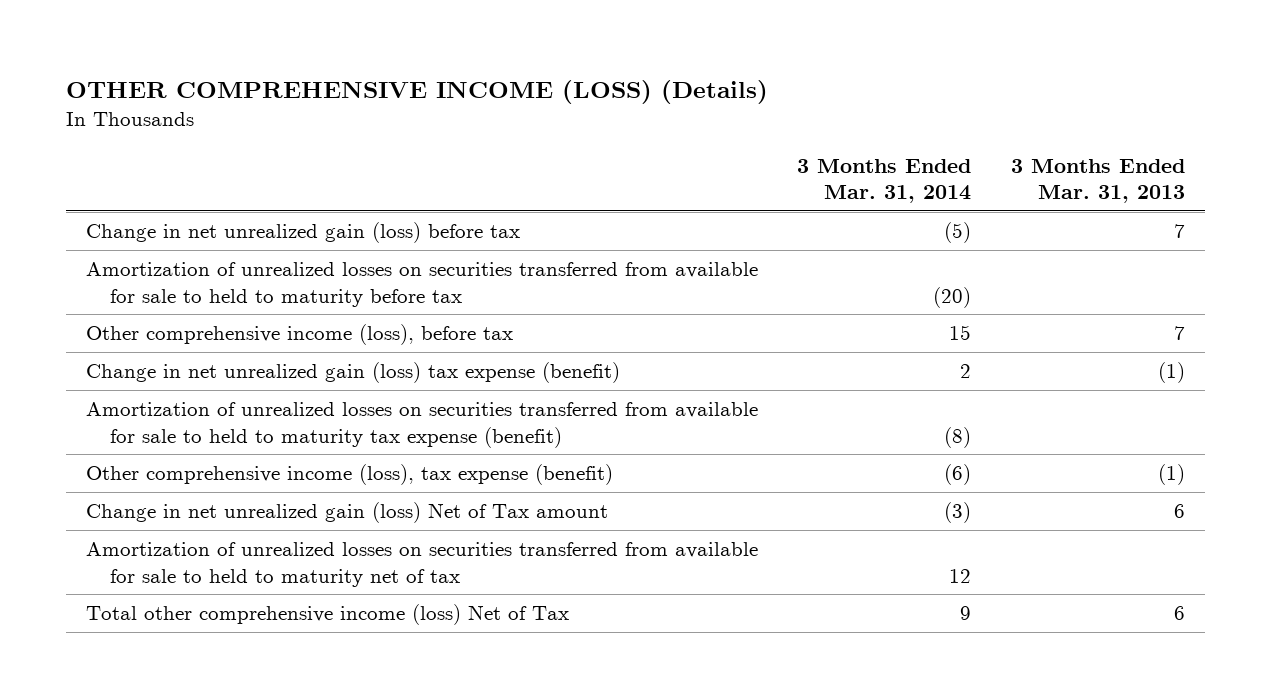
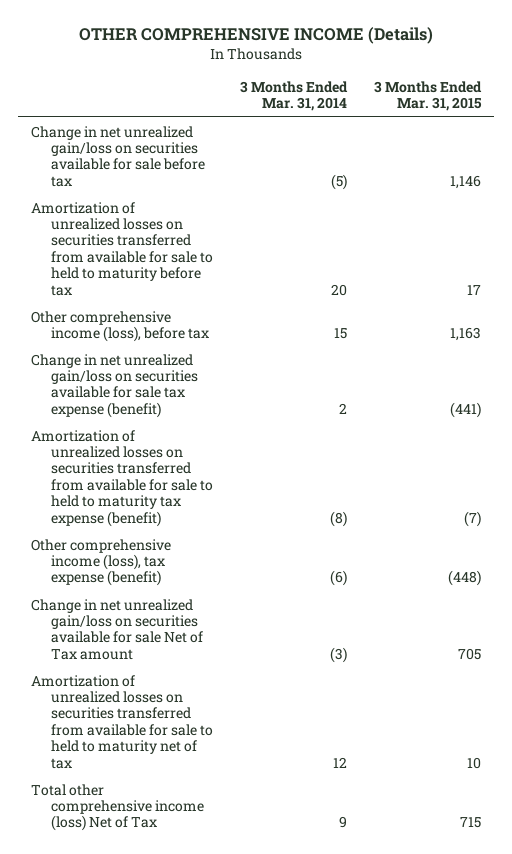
- OTHER COMPREHENSIVE INCOME (LOSS) (Details)
+ OTHER COMPREHENSIVE INCOME (Details)
- | 3 Months Ended Mar. 31, 2014 | 3 Months Ended Mar. 31, 2013
+ | 3 Months Ended Mar. 31, 2014 | 3 Months Ended Mar. 31, 2015
- Change in net unrealized gain (loss) before tax | (5) | 7
- Amortization of unrealized losses on securities transferred from available for sale to held to maturity before tax | (20) |
+ Change in net unrealized gain/loss on securities available for sale before tax | (5) | 1,146
+ Amortization of unrealized losses on securities transferred from available for sale to held to maturity before tax | 20 | 17
- Change in net unrealized gain (loss) tax expense (benefit) | 2 | (1)
+ Change in net unrealized gain/loss on securities available for sale tax expense (benefit) | 2 | (441)
- Change in net unrealized gain (loss) Net of Tax amount | (3) | 6
+ Change in net unrealized gain/loss on securities available for sale Net of Tax amount | (3) | 705

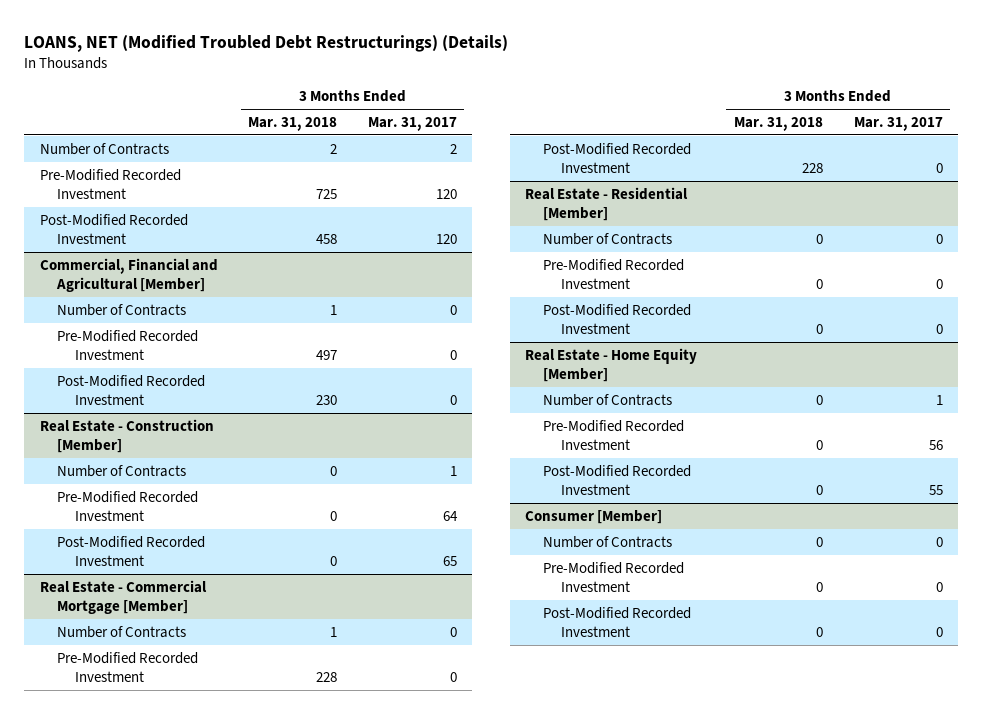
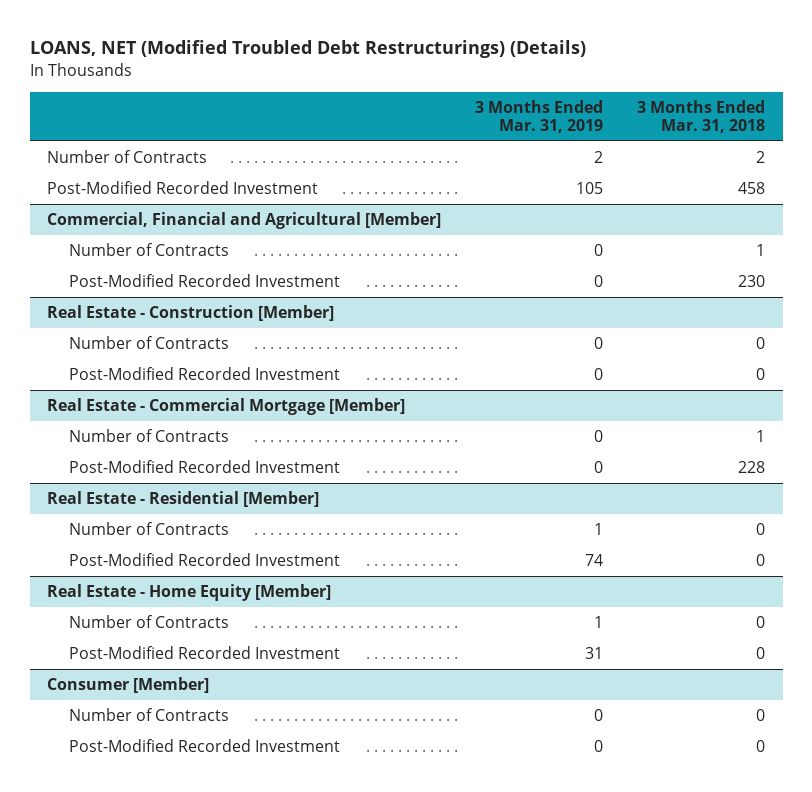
- | 3 Months Ended Mar. 31, 2018 | 3 Months Ended Mar. 31, 2017
+ | 3 Months Ended Mar. 31, 2019 | 3 Months Ended Mar. 31, 2018
- Pre-Modified Recorded Investment | 725 | 120
@ Commercial, Financial and Agricultural [Member]
- Pre-Modified Recorded Investment | 497 | 0
@ Real Estate - Construction [Member]
- Pre-Modified Recorded Investment | 0 | 64
@ Real Estate - Commercial Mortgage [Member]
- Pre-Modified Recorded Investment | 228 | 0
@ Real Estate - Residential [Member]
- Pre-Modified Recorded Investment | 0 | 0
@ Real Estate - Home Equity [Member]
- Pre-Modified Recorded Investment | 0 | 56
@ Consumer [Member]
- Pre-Modified Recorded Investment | 0 | 0

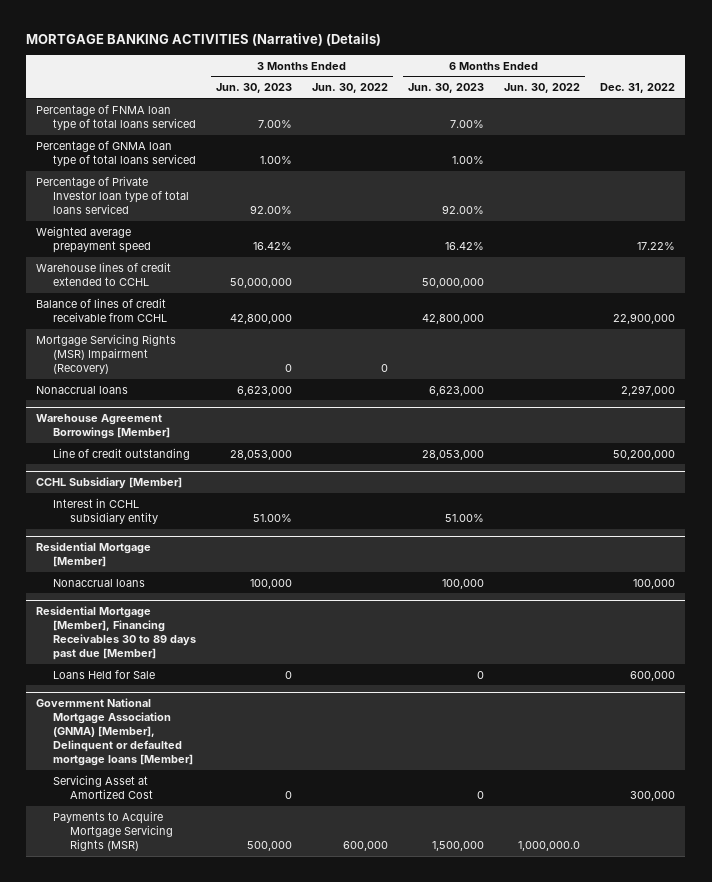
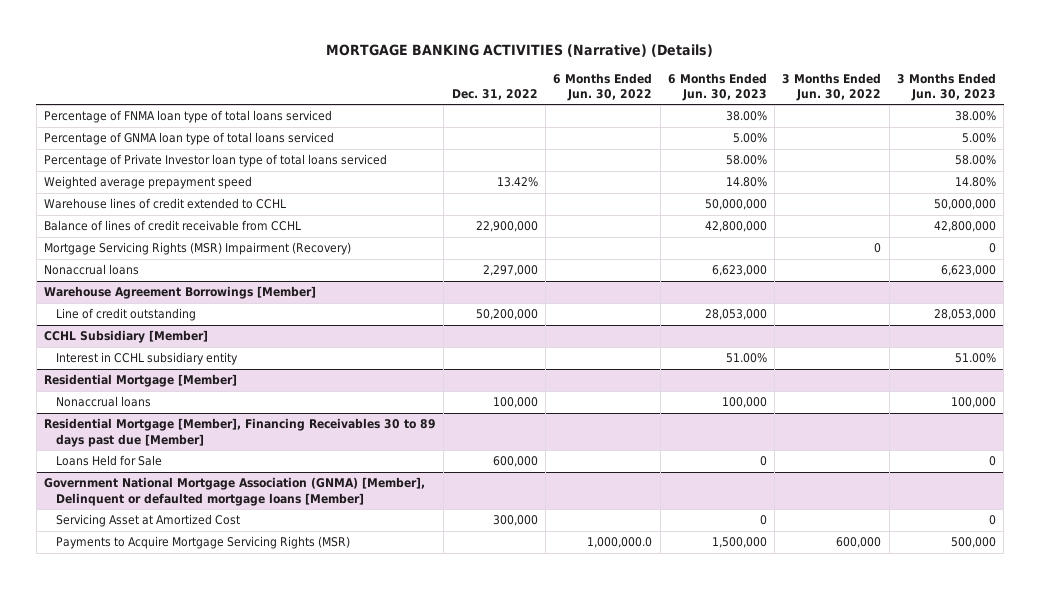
- | 3 Months Ended Jun. 30, 2023 | 3 Months Ended Jun. 30, 2022 | 6 Months Ended Jun. 30, 2023 | 6 Months Ended Jun. 30, 2022 | Dec. 31, 2022
+ | Dec. 31, 2022 | 6 Months Ended Jun. 30, 2022 | 6 Months Ended Jun. 30, 2023 | 3 Months Ended Jun. 30, 2022 | 3 Months Ended Jun. 30, 2023
- Percentage of FNMA loan type of total loans serviced | 7.00% | | 7.00% | |
- Percentage of GNMA loan type of total loans serviced | 1.00% | | 1.00% | |
- Percentage of Private Investor loan type of total loans serviced | 92.00% | | 92.00% | |
- Weighted average prepayment speed | 16.42% | | 16.42% | | 17.22%
+ Percentage of FNMA loan type of total loans serviced | | | 38.00% | | 38.00%
+ Percentage of GNMA loan type of total loans serviced | | | 5.00% | | 5.00%
+ Percentage of Private Investor loan type of total loans serviced | | | 58.00% | | 58.00%
+ Weighted average prepayment speed | 13.42% | | 14.80% | | 14.80%

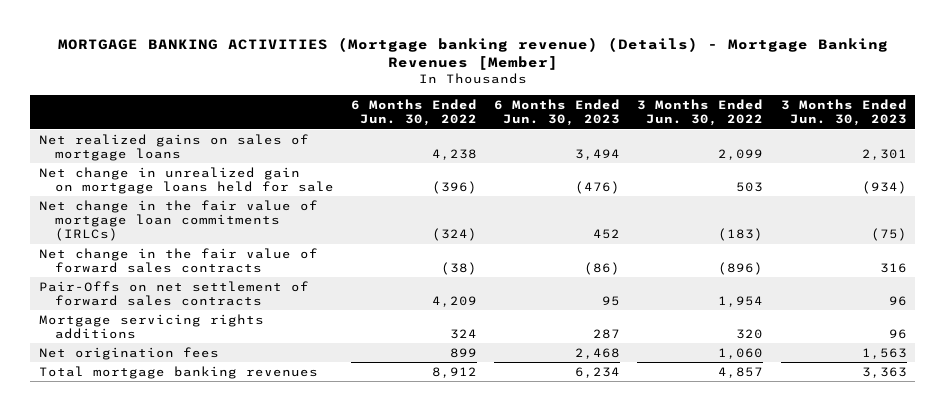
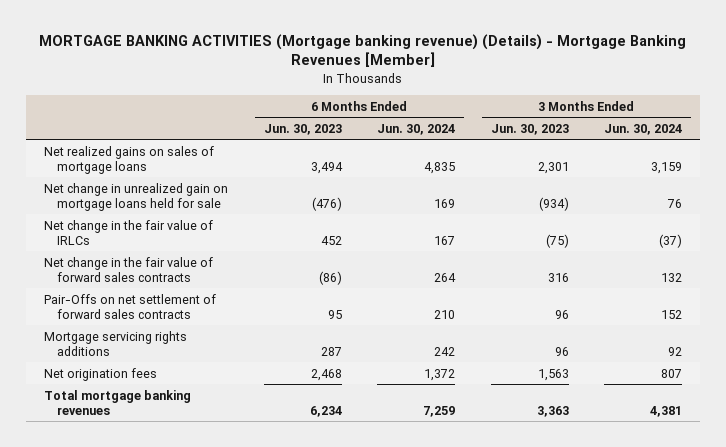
- | 6 Months Ended Jun. 30, 2022 | 6 Months Ended Jun. 30, 2023 | 3 Months Ended Jun. 30, 2022 | 3 Months Ended Jun. 30, 2023
+ | 6 Months Ended Jun. 30, 2023 | 6 Months Ended Jun. 30, 2024 | 3 Months Ended Jun. 30, 2023 | 3 Months Ended Jun. 30, 2024
- Net change in the fair value of mortgage loan commitments (IRLCs) | (324) | 452 | (183) | (75)
+ Net change in the fair value of IRLCs | 452 | 167 | (75) | (37)

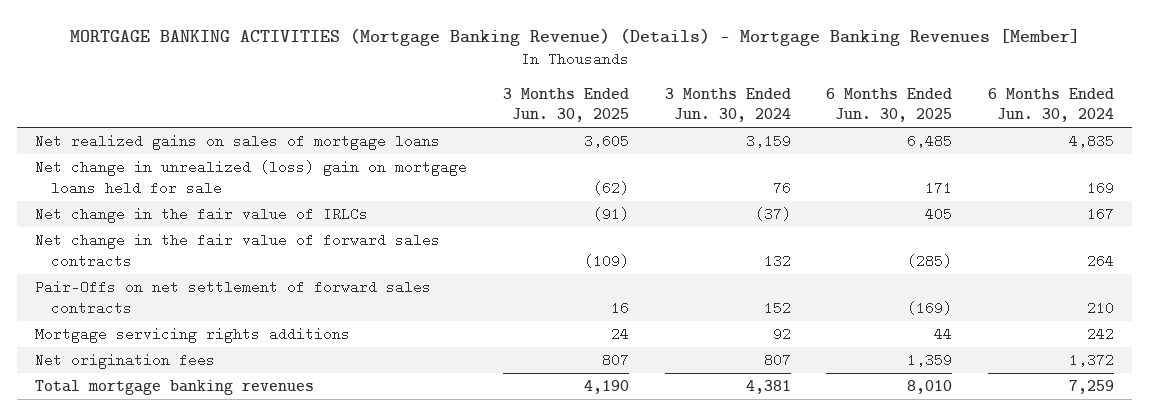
- MORTGAGE BANKING ACTIVITIES (Mortgage banking revenue) (Details) - Mortgage Banking Revenues [Member]
+ MORTGAGE BANKING ACTIVITIES (Mortgage Banking Revenue) (Details) - Mortgage Banking Revenues [Member]
- | 6 Months Ended Jun. 30, 2023 | 6 Months Ended Jun. 30, 2024 | 3 Months Ended Jun. 30, 2023 | 3 Months Ended Jun. 30, 2024
+ | 3 Months Ended Jun. 30, 2025 | 3 Months Ended Jun. 30, 2024 | 6 Months Ended Jun. 30, 2025 | 6 Months Ended Jun. 30, 2024
- Net change in unrealized gain on mortgage loans held for sale | (476) | 169 | (934) | 76
+ Net change in unrealized (loss) gain on mortgage loans held for sale | (62) | 76 | 171 | 169

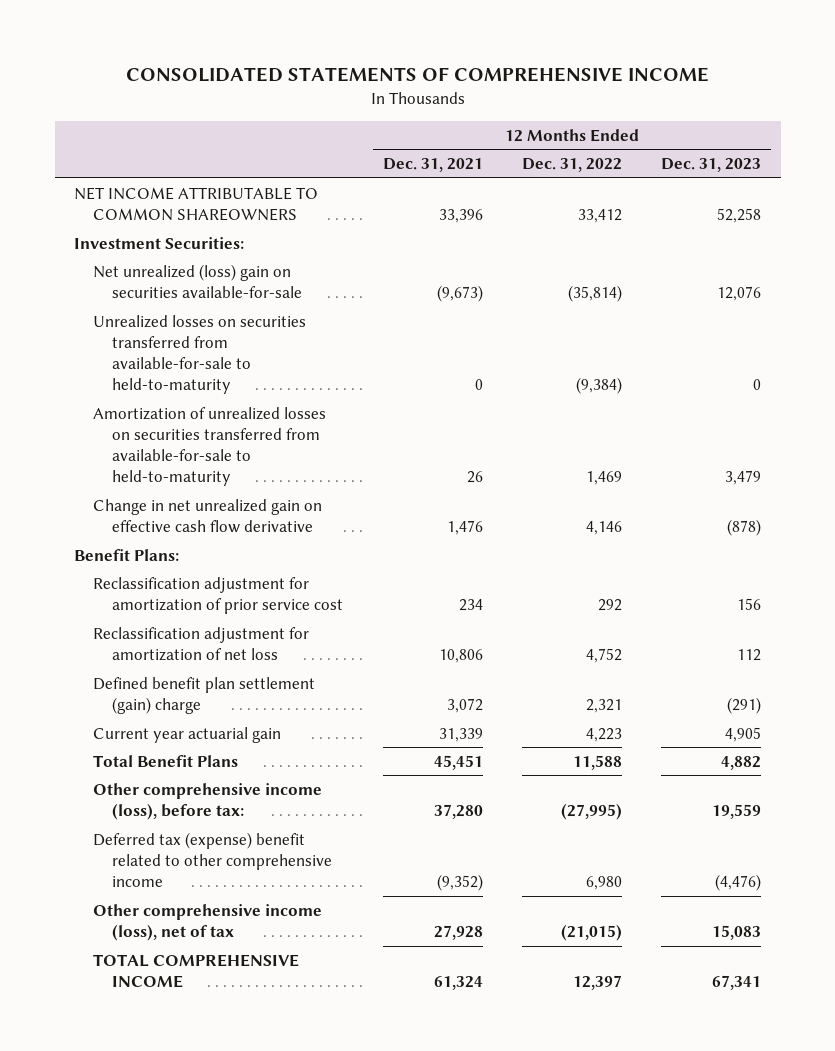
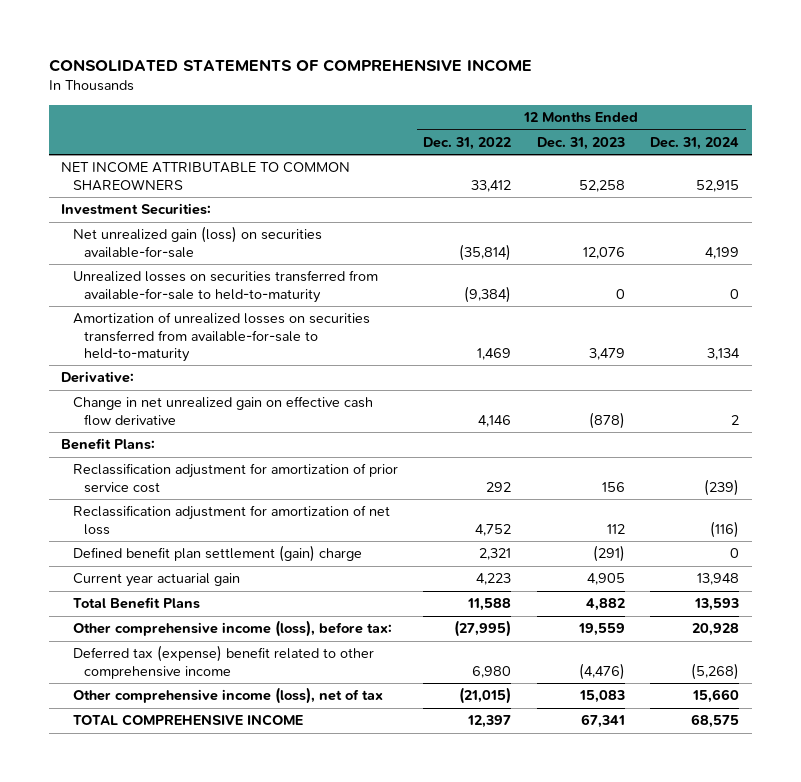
- | 12 Months Ended Dec. 31, 2021 | 12 Months Ended Dec. 31, 2022 | 12 Months Ended Dec. 31, 2023
+ | 12 Months Ended Dec. 31, 2022 | 12 Months Ended Dec. 31, 2023 | 12 Months Ended Dec. 31, 2024
- Net unrealized (loss) gain on securities available-for-sale | (9,673) | (35,814) | 12,076
+ Net unrealized gain (loss) on securities available-for-sale | (35,814) | 12,076 | 4,199
+ Derivative:

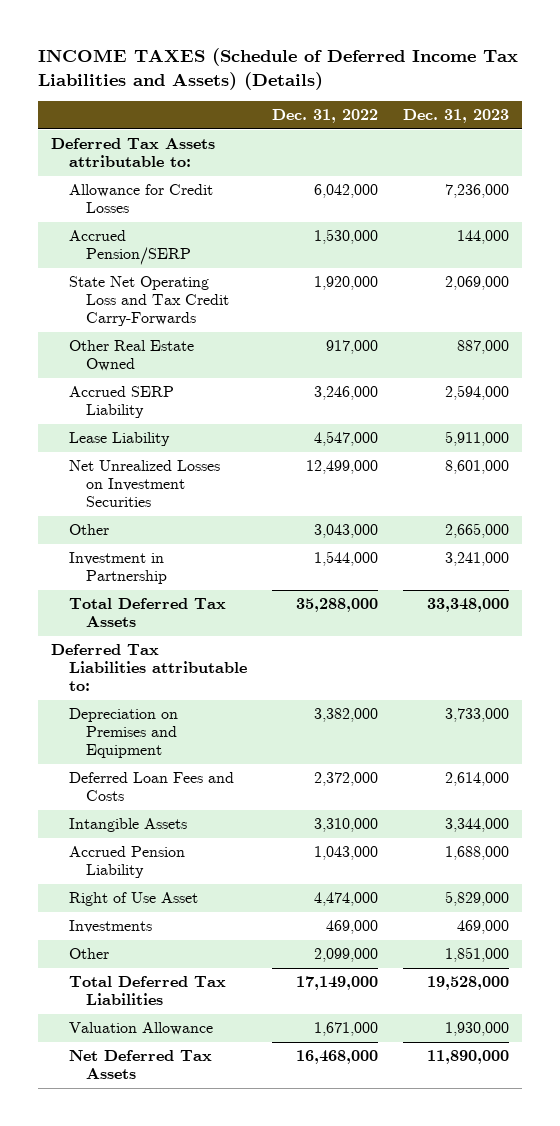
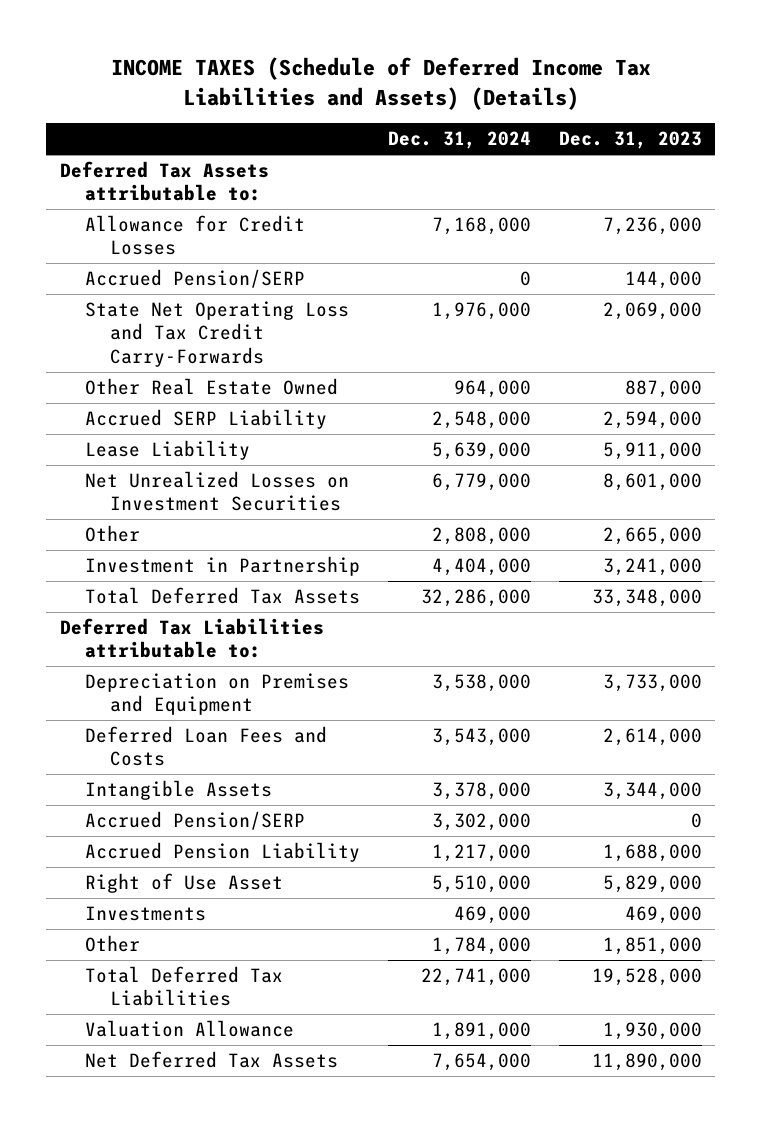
- | Dec. 31, 2022 | Dec. 31, 2023
+ | Dec. 31, 2024 | Dec. 31, 2023
+ Accrued Pension/SERP | 3,302,000 | 0

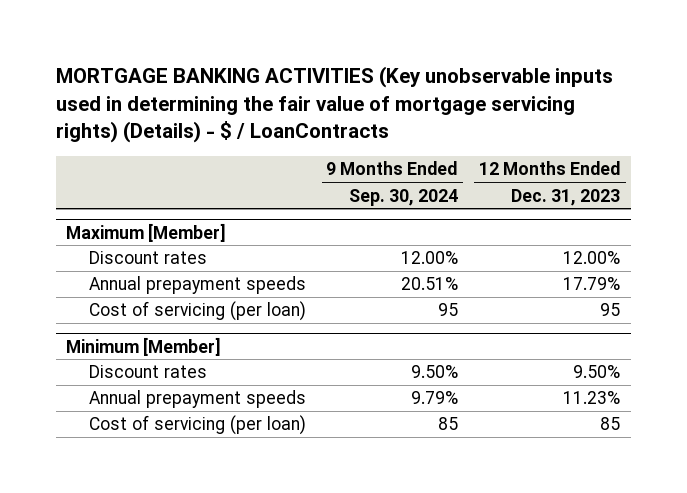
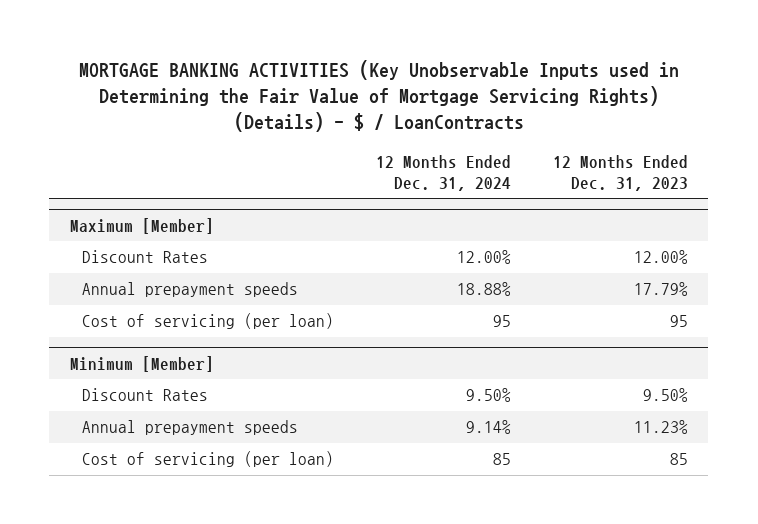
- MORTGAGE BANKING ACTIVITIES (Key unobservable inputs used in determining the fair value of mortgage servicing rights) (Details) - $ / LoanContracts
+ MORTGAGE BANKING ACTIVITIES (Key Unobservable Inputs used in Determining the Fair Value of Mortgage Servicing Rights) (Details) - $ / LoanContracts
- | 9 Months Ended Sep. 30, 2024 | 12 Months Ended Dec. 31, 2023
+ | 12 Months Ended Dec. 31, 2024 | 12 Months Ended Dec. 31, 2023
@ Maximum [Member]
- Discount rates | 12.00% | 12.00%
+ Discount Rates | 12.00% | 12.00%
@ Minimum [Member]
- Discount rates | 9.50% | 9.50%
+ Discount Rates | 9.50% | 9.50%

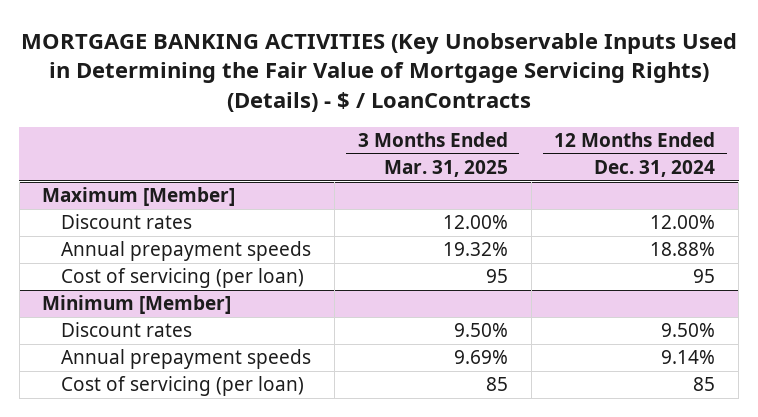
- MORTGAGE BANKING ACTIVITIES (Key Unobservable Inputs used in Determining the Fair Value of Mortgage Servicing Rights) (Details) - $ / LoanContracts
+ MORTGAGE BANKING ACTIVITIES (Key Unobservable Inputs Used in Determining the Fair Value of Mortgage Servicing Rights) (Details) - $ / LoanContracts
- | 12 Months Ended Dec. 31, 2024 | 12 Months Ended Dec. 31, 2023
+ | 3 Months Ended Mar. 31, 2025 | 12 Months Ended Dec. 31, 2024
@ Maximum [Member]
- Discount Rates | 12.00% | 12.00%
+ Discount rates | 12.00% | 12.00%
@ Minimum [Member]
- Discount Rates | 9.50% | 9.50%
+ Discount rates | 9.50% | 9.50%

